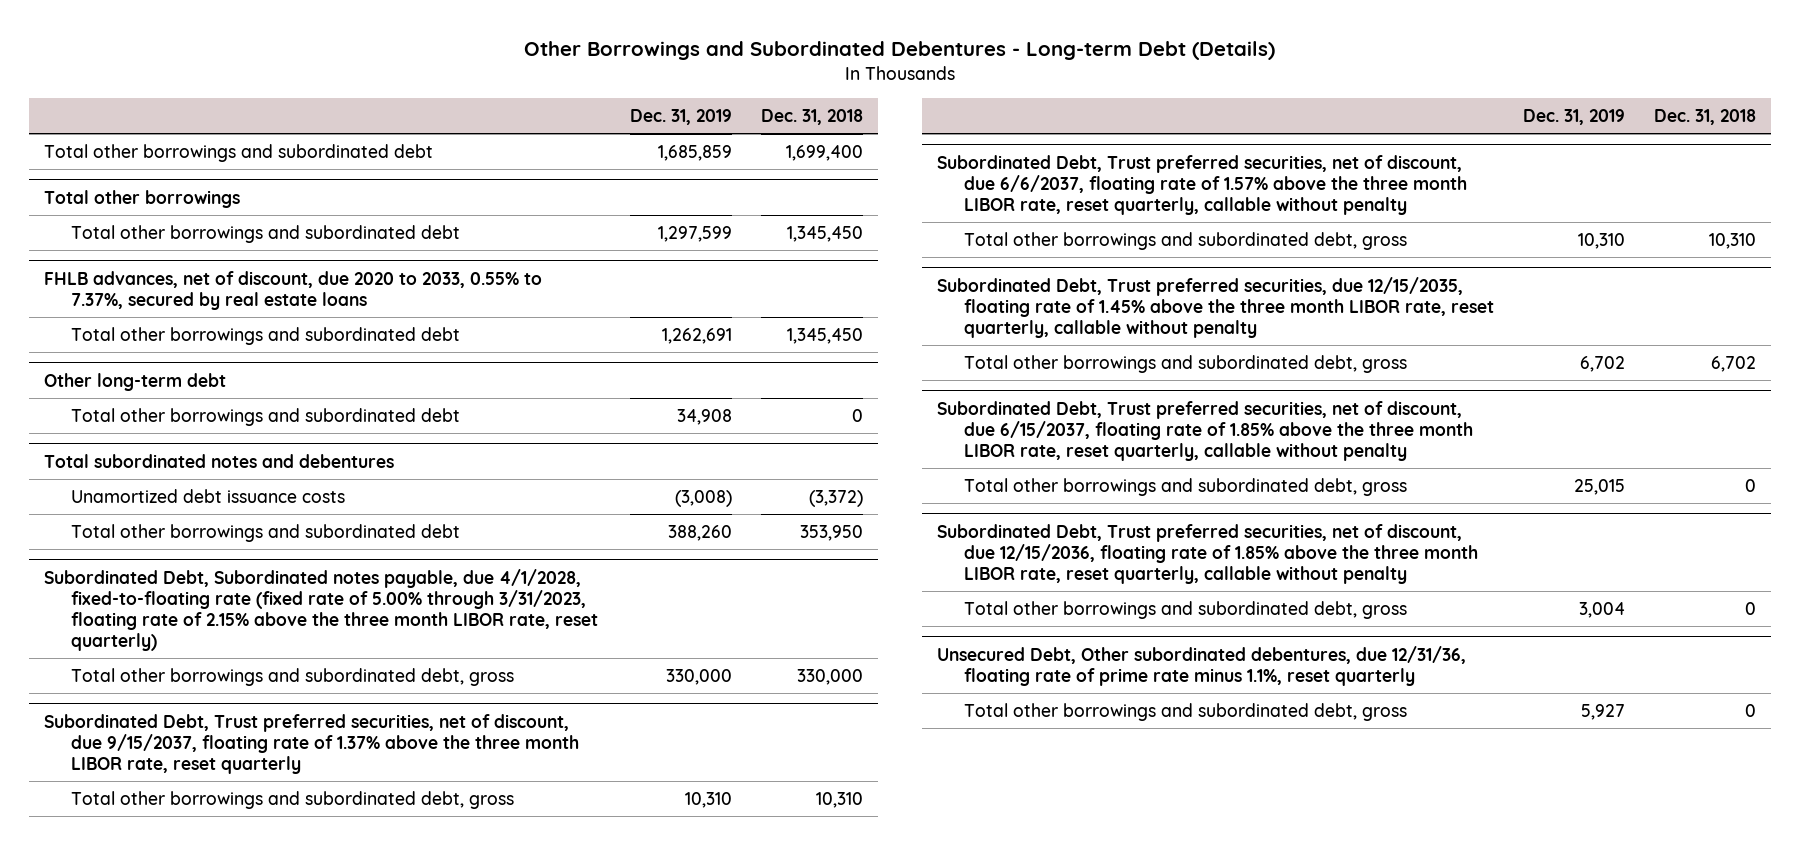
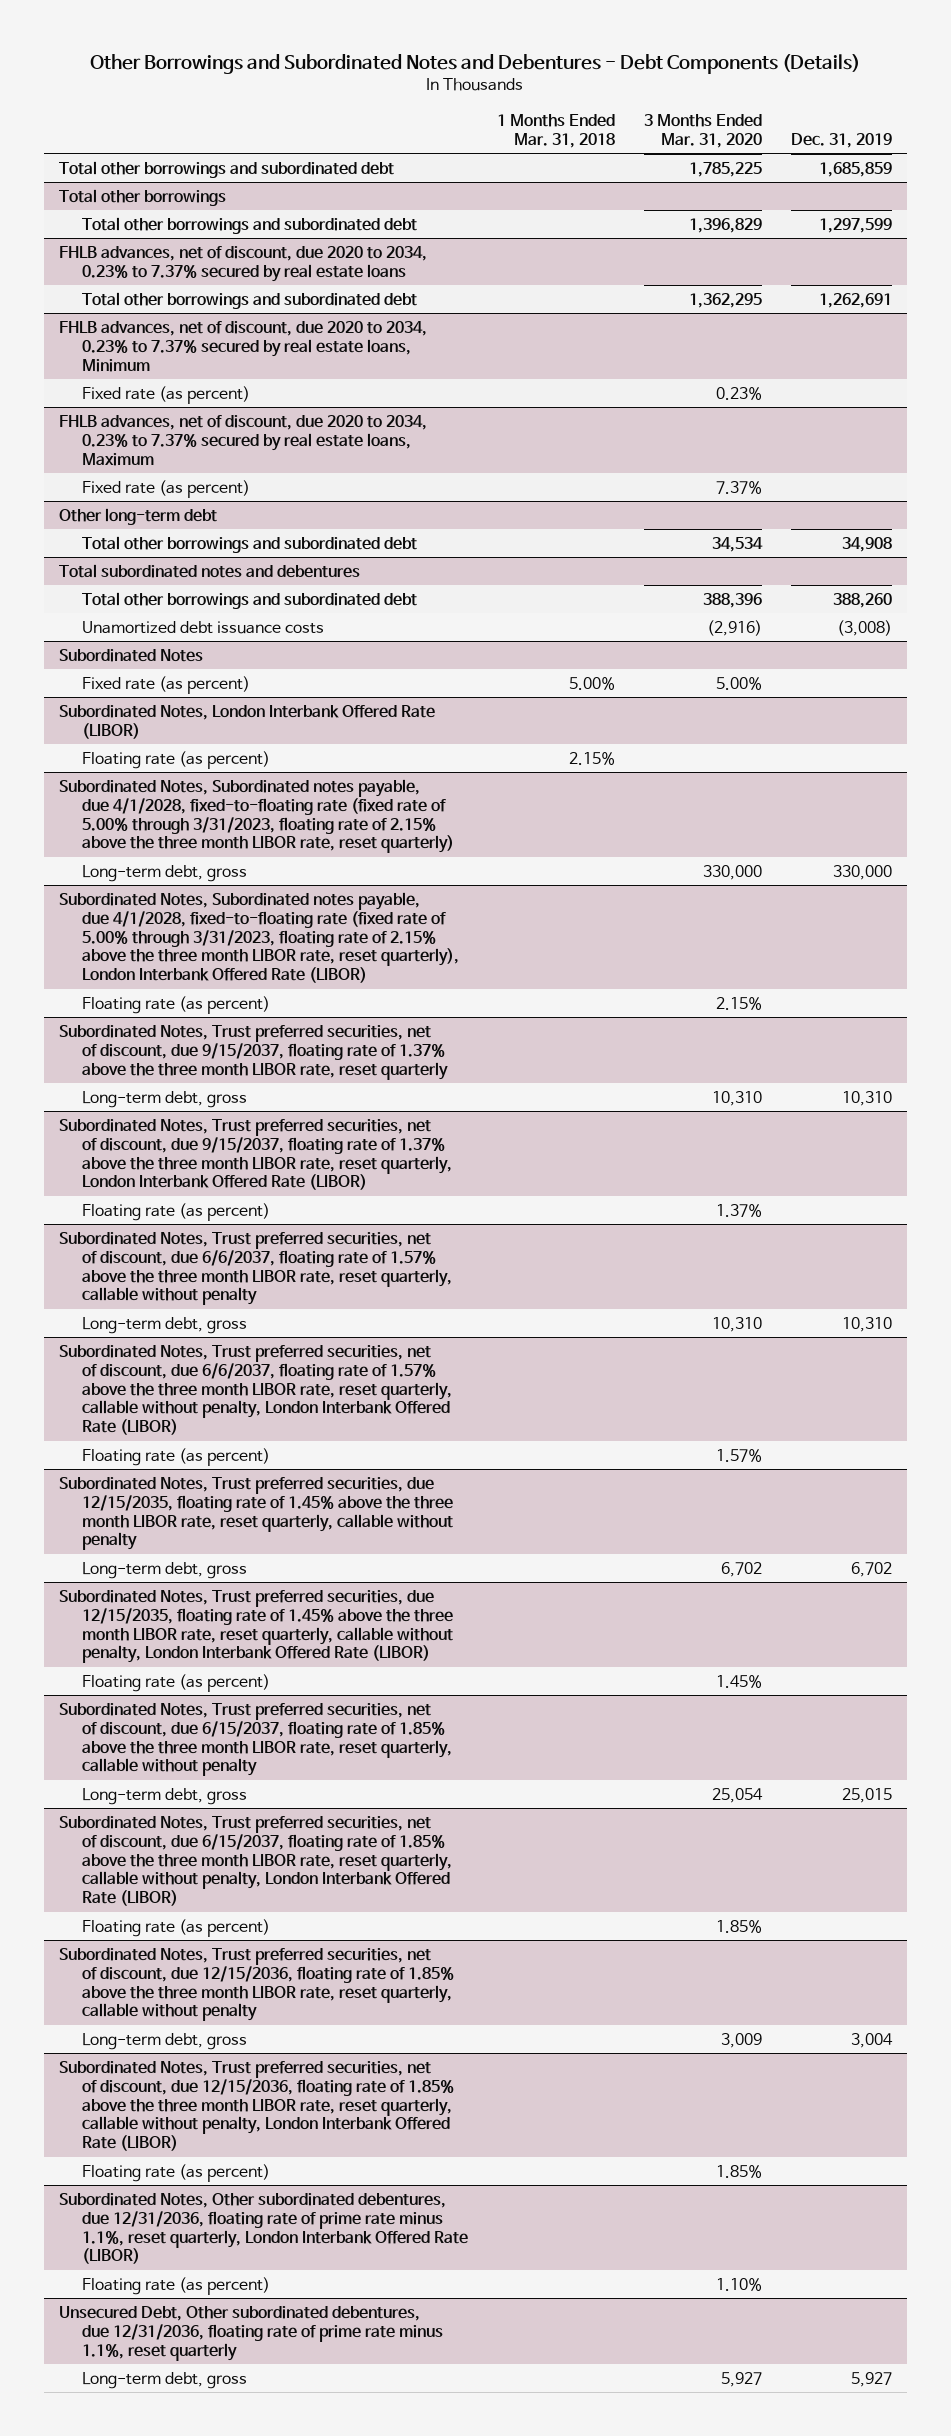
- Other Borrowings and Subordinated Debentures - Long-term Debt (Details)
+ Other Borrowings and Subordinated Notes and Debentures - Debt Components (Details)
- | Dec. 31, 2019 | Dec. 31, 2018
+ | 1 Months Ended Mar. 31, 2018 | 3 Months Ended Mar. 31, 2020 | Dec. 31, 2019
- FHLB advances, net of discount, due 2020 to 2033, 0.55% to 7.37%, secured by real estate loans
+ FHLB advances, net of discount, due 2020 to 2034, 0.23% to 7.37% secured by real estate loans
+ FHLB advances, net of discount, due 2020 to 2034, 0.23% to 7.37% secured by real estate loans, Minimum
+ Fixed rate (as percent) | | 0.23% |
+ FHLB advances, net of discount, due 2020 to 2034, 0.23% to 7.37% secured by real estate loans, Maximum
+ Fixed rate (as percent) | | 7.37% |
- Subordinated Debt, Subordinated notes payable, due 4/1/2028, fixed-to-floating rate (fixed rate of 5.00% through 3/31/2023, floating rate of 2.15% above the three month LIBOR rate, reset quarterly)
- Total other borrowings and subordinated debt, gross | 330,000 | 330,000
- Subordinated Debt, Trust preferred securities, net of discount, due 9/15/2037, floating rate of 1.37% above the three month LIBOR rate, reset quarterly
- Total other borrowings and subordinated debt, gross | 10,310 | 10,310
- Subordinated Debt, Trust preferred securities, net of discount, due 6/6/2037, floating rate of 1.57% above the three month LIBOR rate, reset quarterly, callable without penalty
- Total other borrowings and subordinated debt, gross | 10,310 | 10,310
- Subordinated Debt, Trust preferred securities, due 12/15/2035, floating rate of 1.45% above the three month LIBOR rate, reset quarterly, callable without penalty
- Total other borrowings and subordinated debt, gross | 6,702 | 6,702
- Subordinated Debt, Trust preferred securities, net of discount, due 6/15/2037, floating rate of 1.85% above the three month LIBOR rate, reset quarterly, callable without penalty
- Total other borrowings and subordinated debt, gross | 25,015 | 0
- Subordinated Debt, Trust preferred securities, net of discount, due 12/15/2036, floating rate of 1.85% above the three month LIBOR rate, reset quarterly, callable without penalty
- Total other borrowings and subordinated debt, gross | 3,004 | 0
- Unsecured Debt, Other subordinated debentures, due 12/31/36, floating rate of prime rate minus 1.1%, reset quarterly
- Total other borrowings and subordinated debt, gross | 5,927 | 0
@ Total subordinated notes and debentures
moved down: Unamortized debt issuance costs | | (2,916) | (3,008)
+ Subordinated Notes
+ Fixed rate (as percent) | 5.00% | 5.00% |
+ Subordinated Notes, London Interbank Offered Rate (LIBOR)
+ Floating rate (as percent) | 2.15% | |
+ Subordinated Notes, Subordinated notes payable, due 4/1/2028, fixed-to-floating rate (fixed rate of 5.00% through 3/31/2023, floating rate of 2.15% above the three month LIBOR rate, reset quarterly)
+ Long-term debt, gross | | 330,000 | 330,000
+ Subordinated Notes, Subordinated notes payable, due 4/1/2028, fixed-to-floating rate (fixed rate of 5.00% through 3/31/2023, floating rate of 2.15% above the three month LIBOR rate, reset quarterly), London Interbank Offered Rate (LIBOR)
+ Floating rate (as percent) | | 2.15% |
+ Subordinated Notes, Trust preferred securities, net of discount, due 9/15/2037, floating rate of 1.37% above the three month LIBOR rate, reset quarterly
+ Long-term debt, gross | | 10,310 | 10,310
+ Subordinated Notes, Trust preferred securities, net of discount, due 9/15/2037, floating rate of 1.37% above the three month LIBOR rate, reset quarterly, London Interbank Offered Rate (LIBOR)
+ Floating rate (as percent) | | 1.37% |
+ Subordinated Notes, Trust preferred securities, net of discount, due 6/6/2037, floating rate of 1.57% above the three month LIBOR rate, reset quarterly, callable without penalty
+ Long-term debt, gross | | 10,310 | 10,310
+ Subordinated Notes, Trust preferred securities, net of discount, due 6/6/2037, floating rate of 1.57% above the three month LIBOR rate, reset quarterly, callable without penalty, London Interbank Offered Rate (LIBOR)
+ Floating rate (as percent) | | 1.57% |
+ Subordinated Notes, Trust preferred securities, due 12/15/2035, floating rate of 1.45% above the three month LIBOR rate, reset quarterly, callable without penalty
+ Long-term debt, gross | | 6,702 | 6,702
+ Subordinated Notes, Trust preferred securities, due 12/15/2035, floating rate of 1.45% above the three month LIBOR rate, reset quarterly, callable without penalty, London Interbank Offered Rate (LIBOR)
+ Floating rate (as percent) | | 1.45% |
+ Subordinated Notes, Trust preferred securities, net of discount, due 6/15/2037, floating rate of 1.85% above the three month LIBOR rate, reset quarterly, callable without penalty
+ Long-term debt, gross | | 25,054 | 25,015
+ Subordinated Notes, Trust preferred securities, net of discount, due 6/15/2037, floating rate of 1.85% above the three month LIBOR rate, reset quarterly, callable without penalty, London Interbank Offered Rate (LIBOR)
+ Floating rate (as percent) | | 1.85% |
+ Subordinated Notes, Trust preferred securities, net of discount, due 12/15/2036, floating rate of 1.85% above the three month LIBOR rate, reset quarterly, callable without penalty
+ Long-term debt, gross | | 3,009 | 3,004
+ Subordinated Notes, Trust preferred securities, net of discount, due 12/15/2036, floating rate of 1.85% above the three month LIBOR rate, reset quarterly, callable without penalty, London Interbank Offered Rate (LIBOR)
+ Floating rate (as percent) | | 1.85% |
+ Subordinated Notes, Other subordinated debentures, due 12/31/2036, floating rate of prime rate minus 1.1%, reset quarterly, London Interbank Offered Rate (LIBOR)
+ Floating rate (as percent) | | 1.10% |
+ Unsecured Debt, Other subordinated debentures, due 12/31/2036, floating rate of prime rate minus 1.1%, reset quarterly
+ Long-term debt, gross | | 5,927 | 5,927

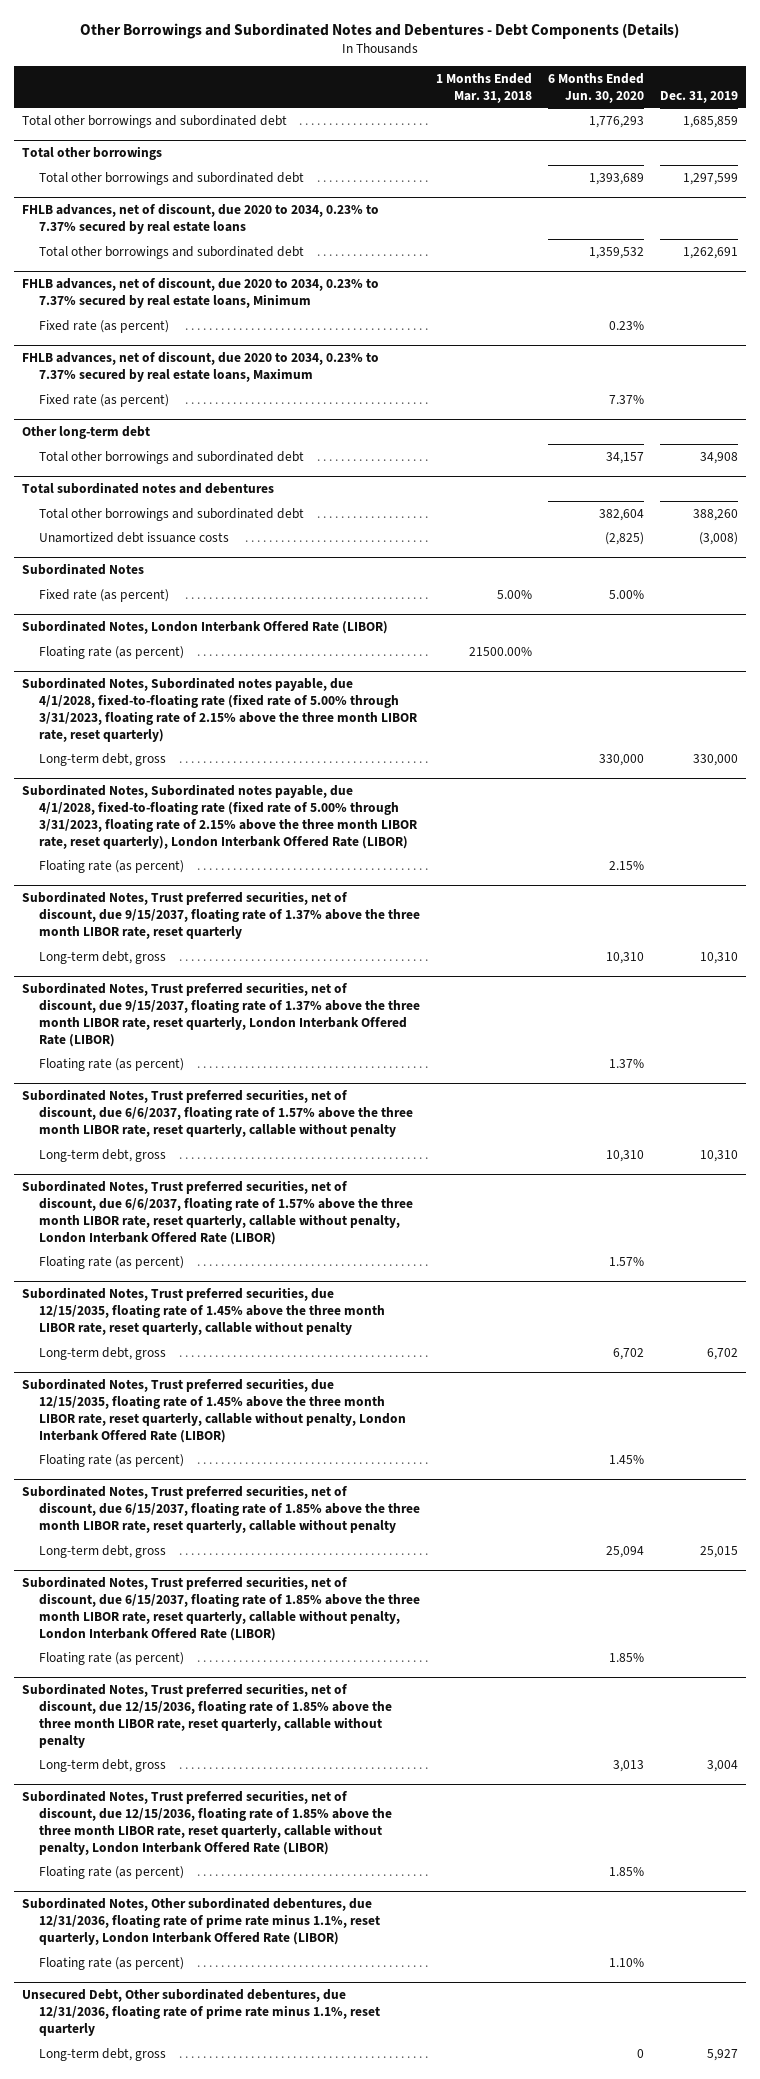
- | 1 Months Ended Mar. 31, 2018 | 3 Months Ended Mar. 31, 2020 | Dec. 31, 2019
+ | 1 Months Ended Mar. 31, 2018 | 6 Months Ended Jun. 30, 2020 | Dec. 31, 2019
@ Subordinated Notes, London Interbank Offered Rate (LIBOR)
- Floating rate (as percent) | 2.15% | |
+ Floating rate (as percent) | 21500.00% | |

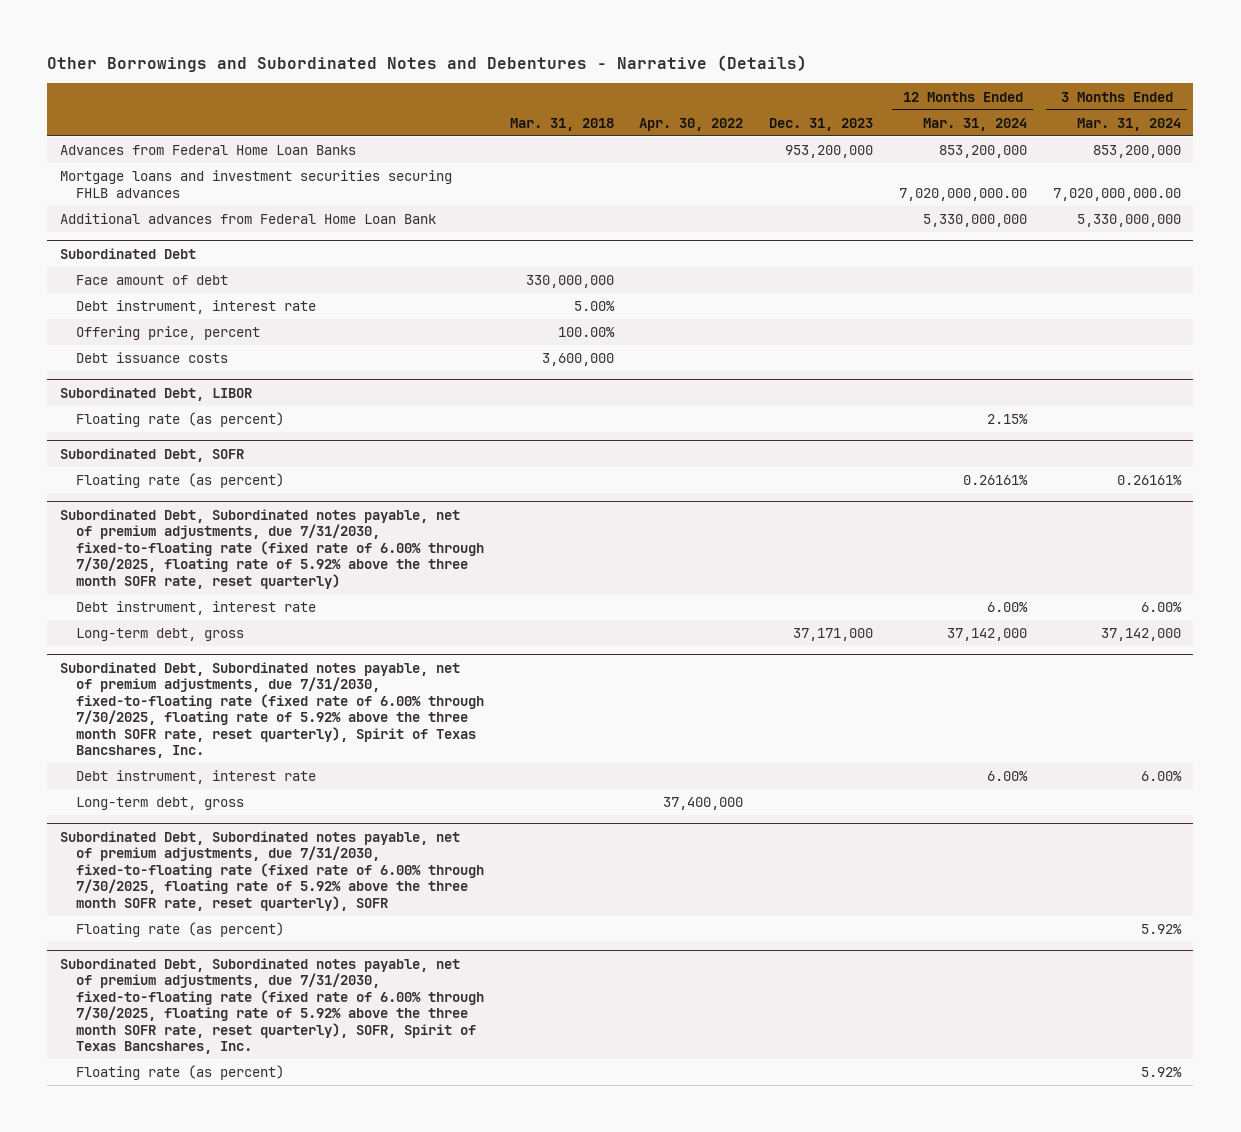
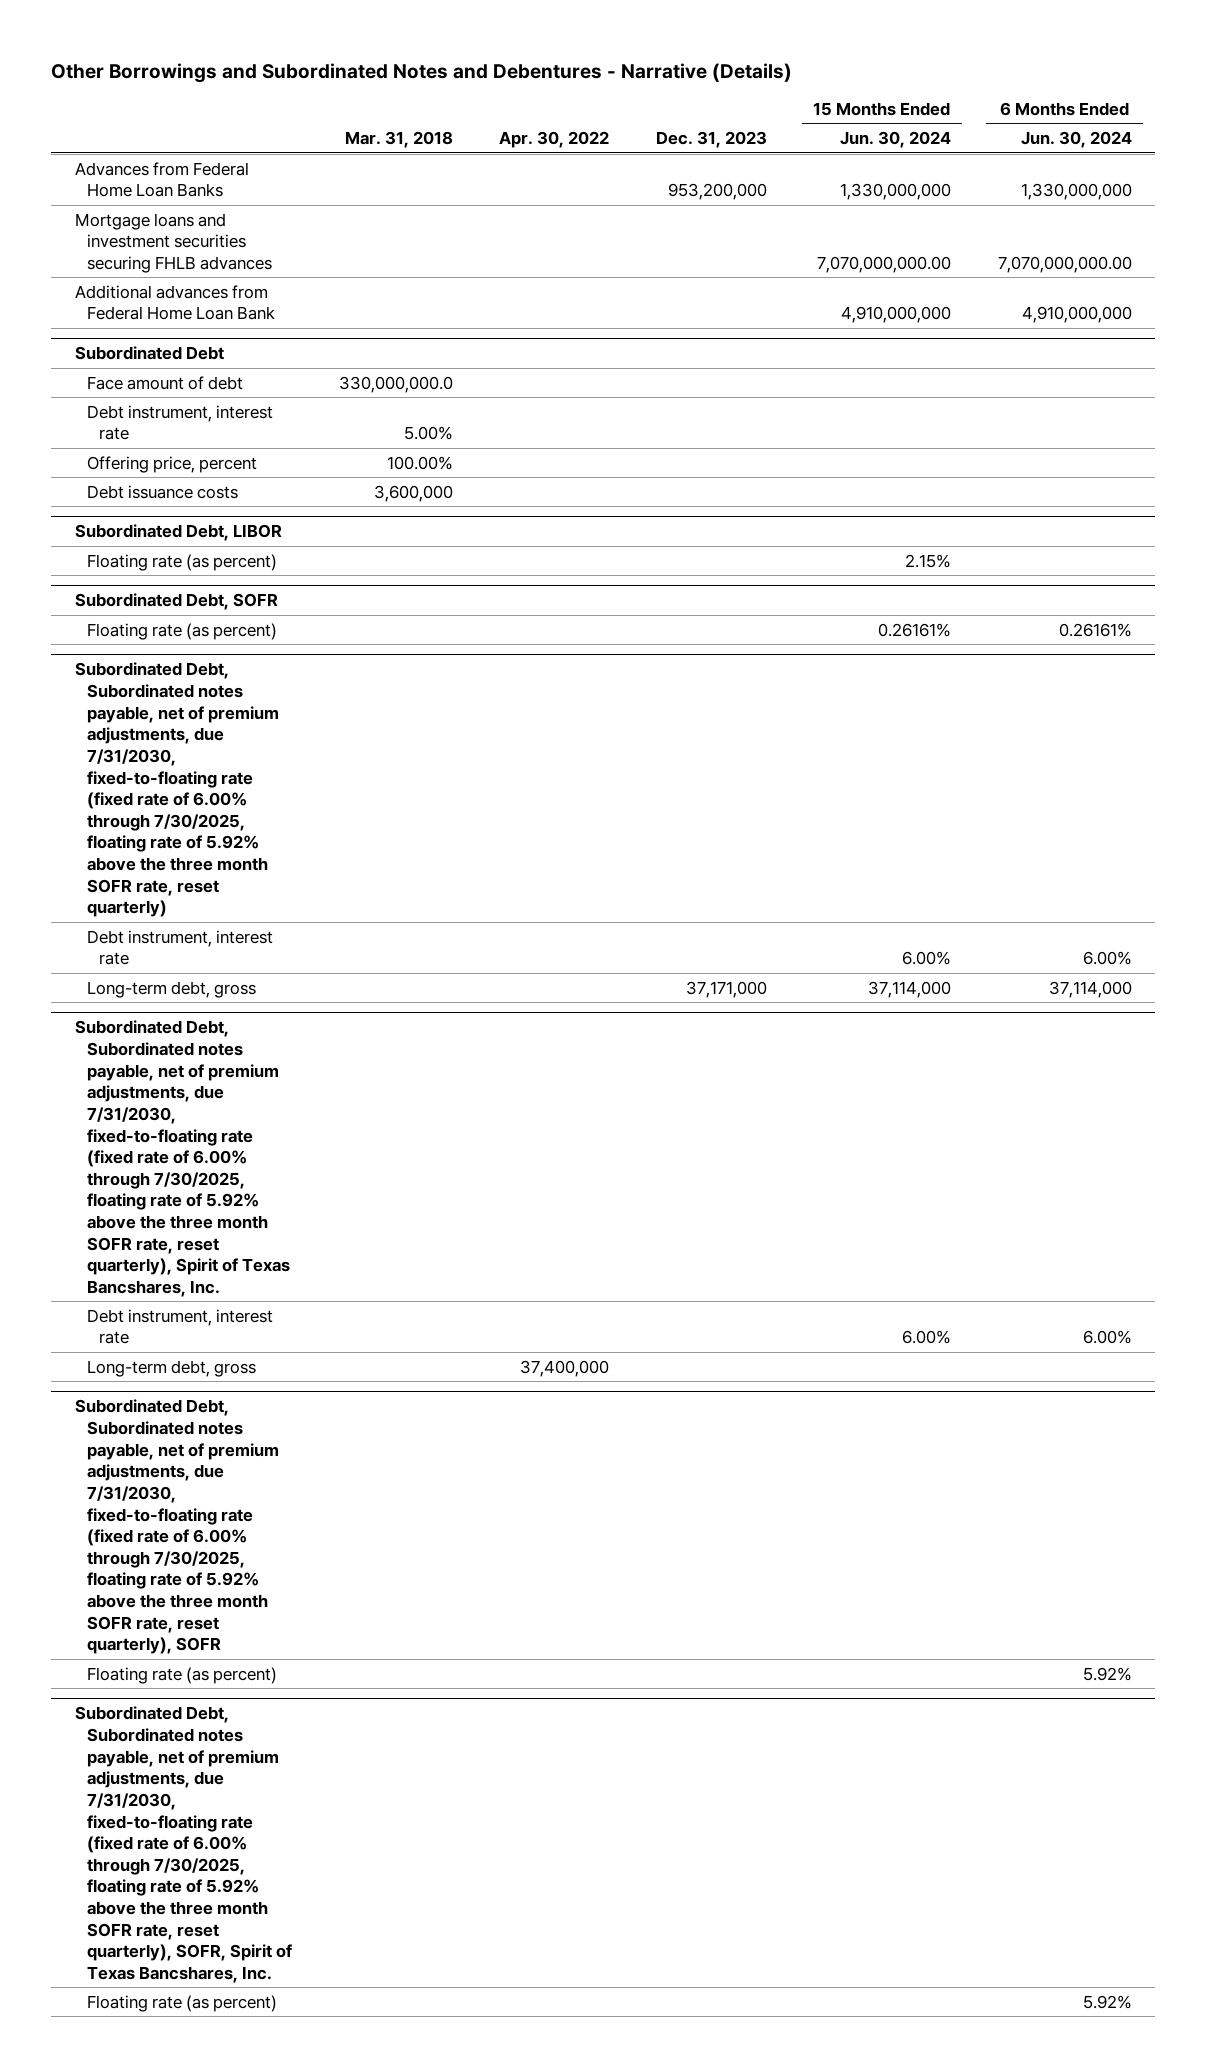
- | Mar. 31, 2018 | Apr. 30, 2022 | Dec. 31, 2023 | 12 Months Ended Mar. 31, 2024 | 3 Months Ended Mar. 31, 2024
+ | Mar. 31, 2018 | Apr. 30, 2022 | Dec. 31, 2023 | 15 Months Ended Jun. 30, 2024 | 6 Months Ended Jun. 30, 2024
@ Subordinated Debt
- Face amount of debt | 330,000,000 | | | |
+ Face amount of debt | 330,000,000.0 | | | |

